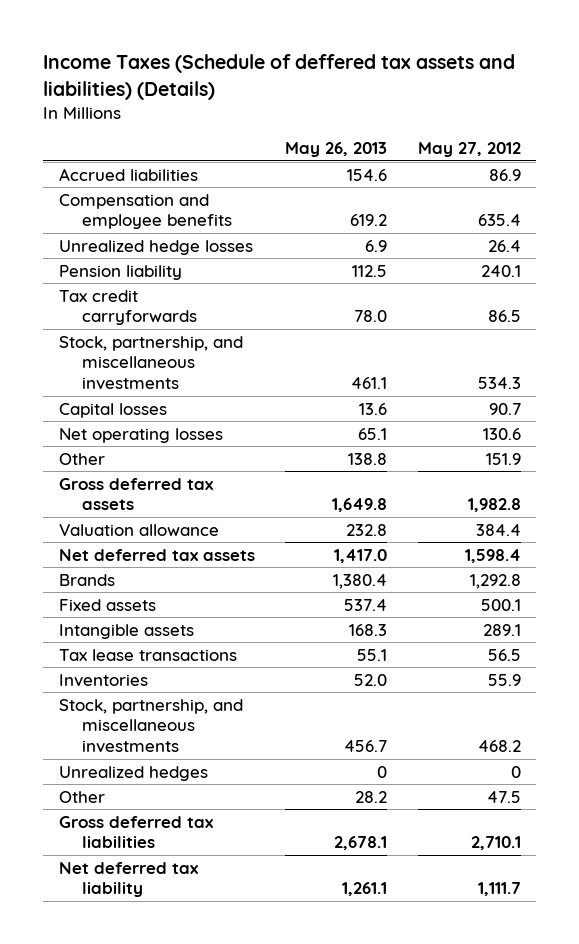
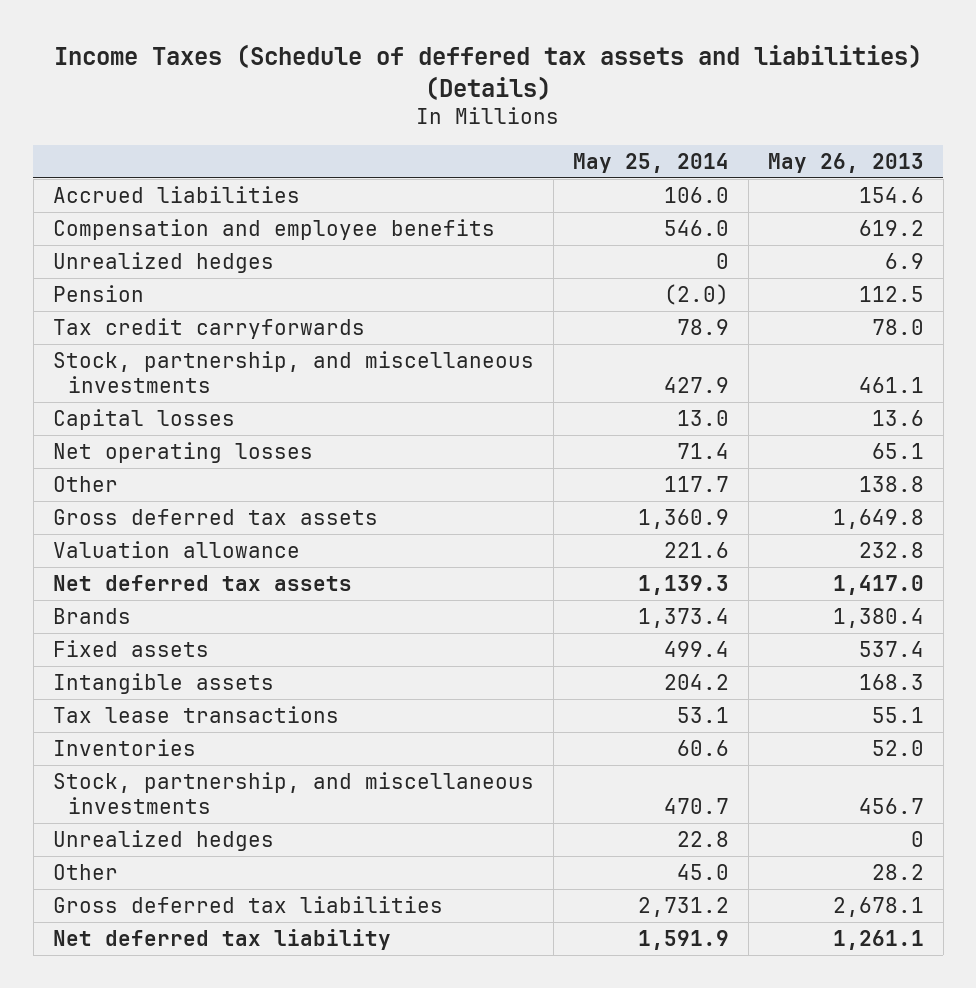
- | May 26, 2013 | May 27, 2012
+ | May 25, 2014 | May 26, 2013
- Unrealized hedge losses | 6.9 | 26.4
- Pension liability | 112.5 | 240.1
+ Unrealized hedges | 0 | 6.9
+ Pension | (2.0) | 112.5

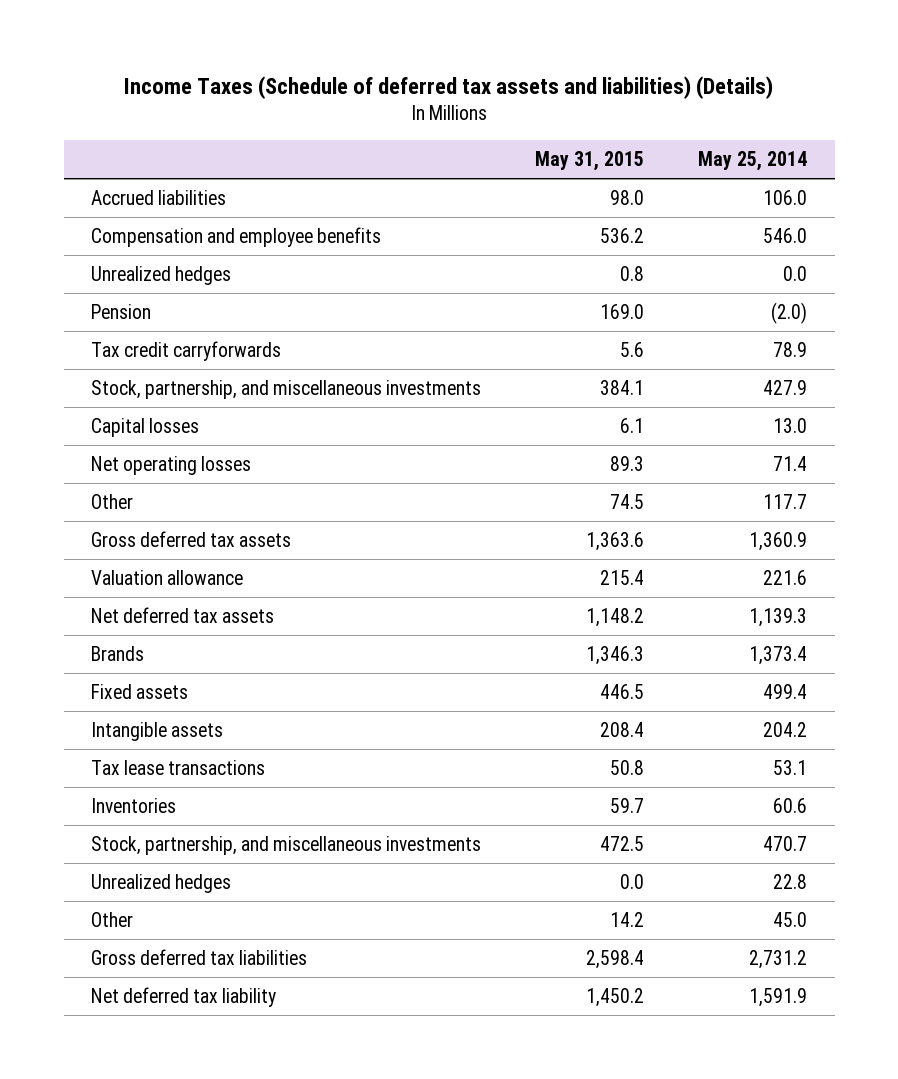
- Income Taxes (Schedule of deffered tax assets and liabilities) (Details)
+ Income Taxes (Schedule of deferred tax assets and liabilities) (Details)
- | May 25, 2014 | May 26, 2013
+ | May 31, 2015 | May 25, 2014
- Unrealized hedges | 0 | 6.9
+ Unrealized hedges | 0.8 | 0.0

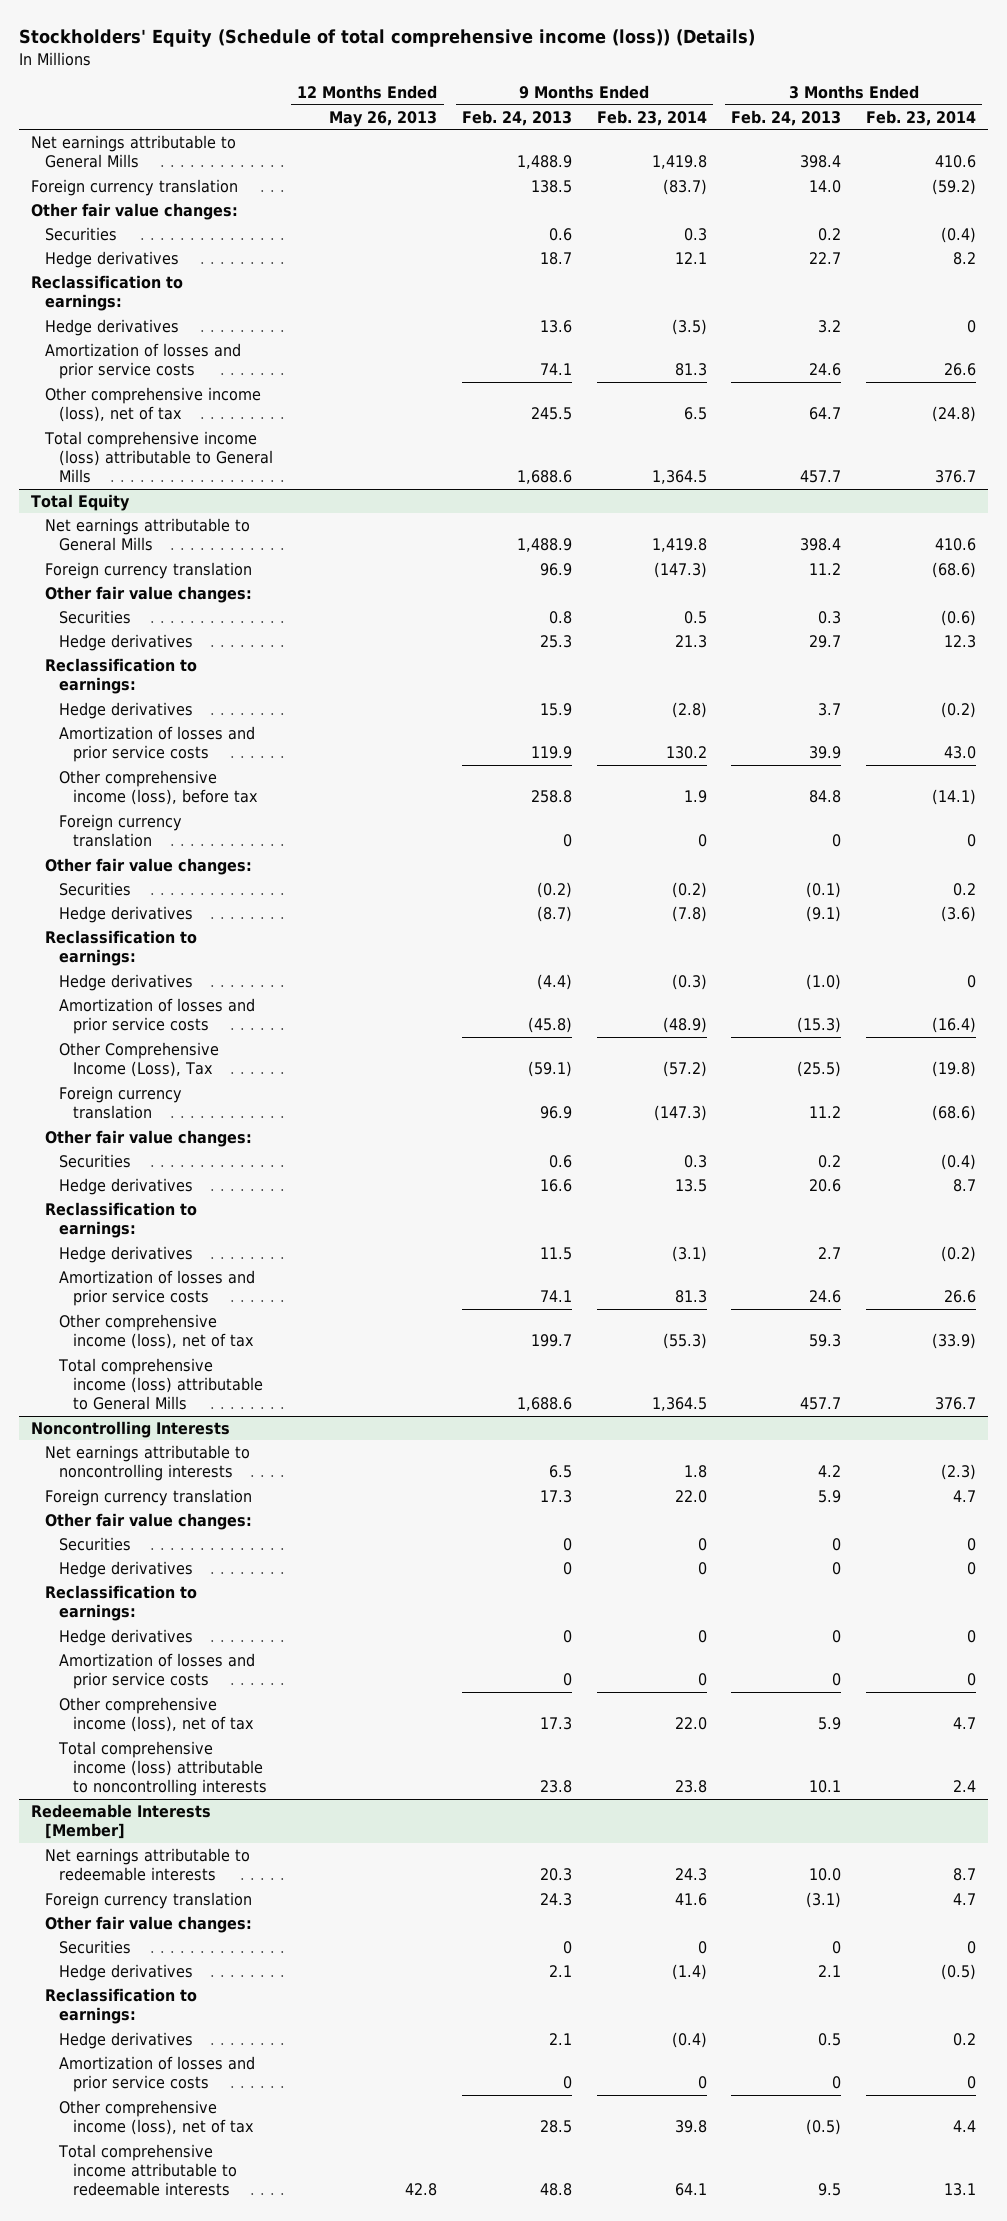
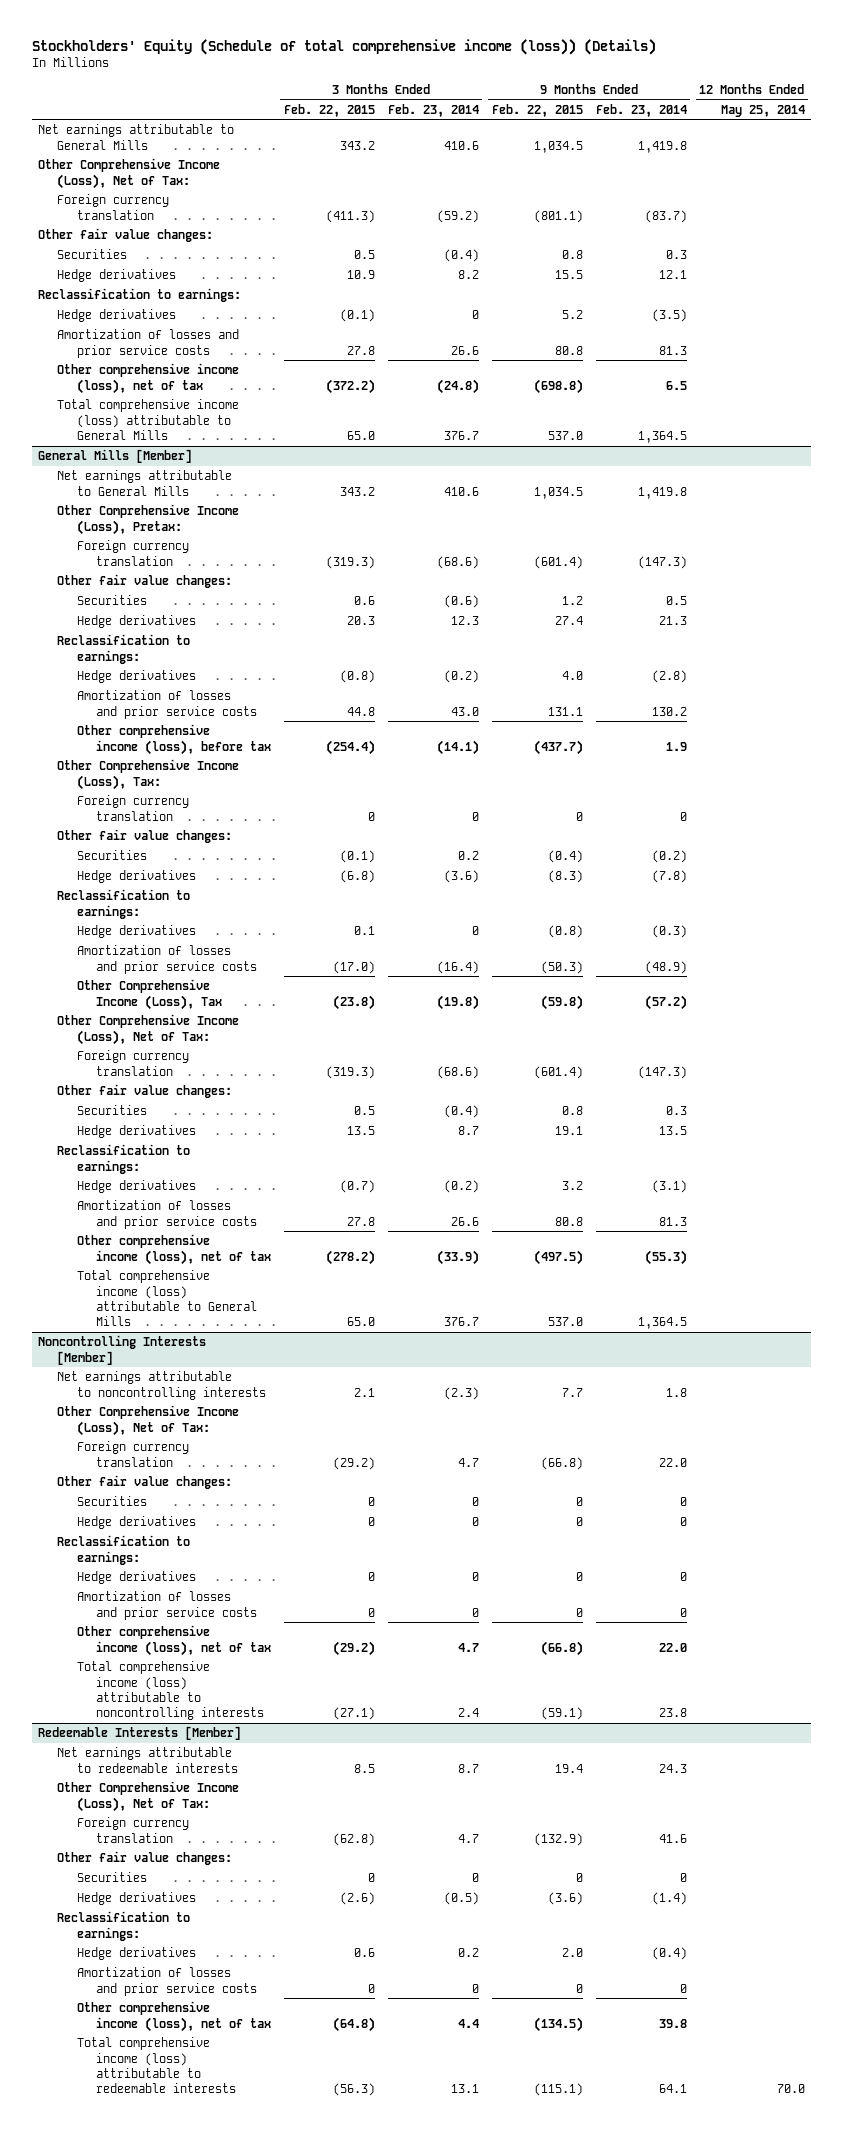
- | 12 Months Ended May 26, 2013 | 9 Months Ended Feb. 24, 2013 | 9 Months Ended Feb. 23, 2014 | 3 Months Ended Feb. 24, 2013 | 3 Months Ended Feb. 23, 2014
+ | 3 Months Ended Feb. 22, 2015 | 3 Months Ended Feb. 23, 2014 | 9 Months Ended Feb. 22, 2015 | 9 Months Ended Feb. 23, 2014 | 12 Months Ended May 25, 2014
+ Other Comprehensive Income (Loss), Net of Tax:
- Total Equity
+ General Mills [Member]
+ Other Comprehensive Income (Loss), Pretax:
+ Other Comprehensive Income (Loss), Tax:
+ Other Comprehensive Income (Loss), Net of Tax:
- Noncontrolling Interests
+ Noncontrolling Interests [Member]
+ Other Comprehensive Income (Loss), Net of Tax:
@ Redeemable Interests [Member]
+ Other Comprehensive Income (Loss), Net of Tax:
- Total comprehensive income attributable to redeemable interests | 42.8 | 48.8 | 64.1 | 9.5 | 13.1
+ Total comprehensive income (loss) attributable to redeemable interests | (56.3) | 13.1 | (115.1) | 64.1 | 70.0

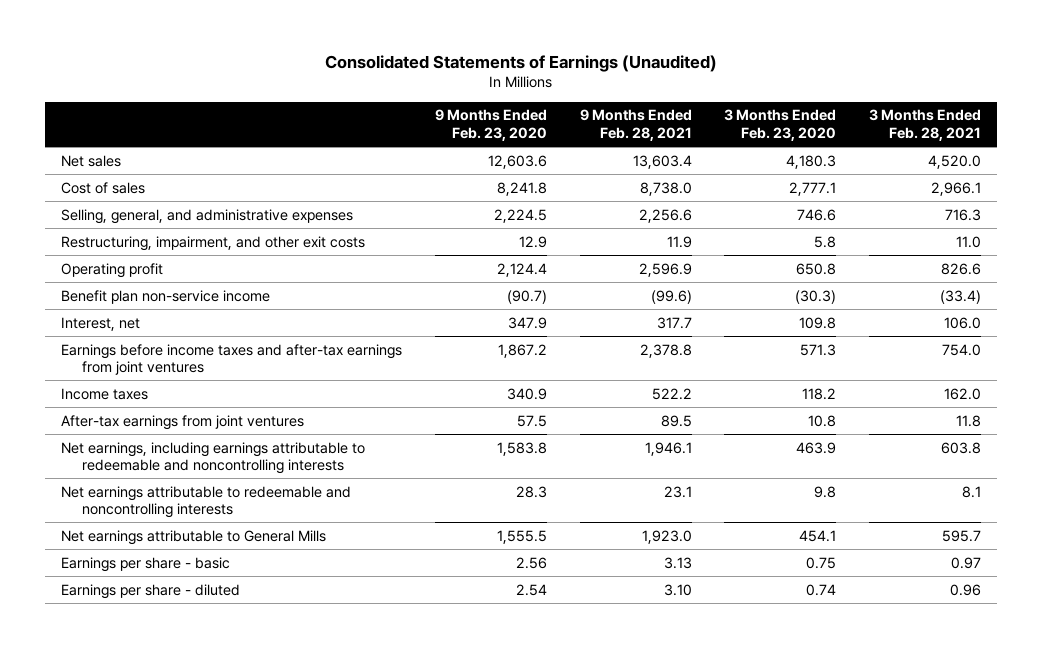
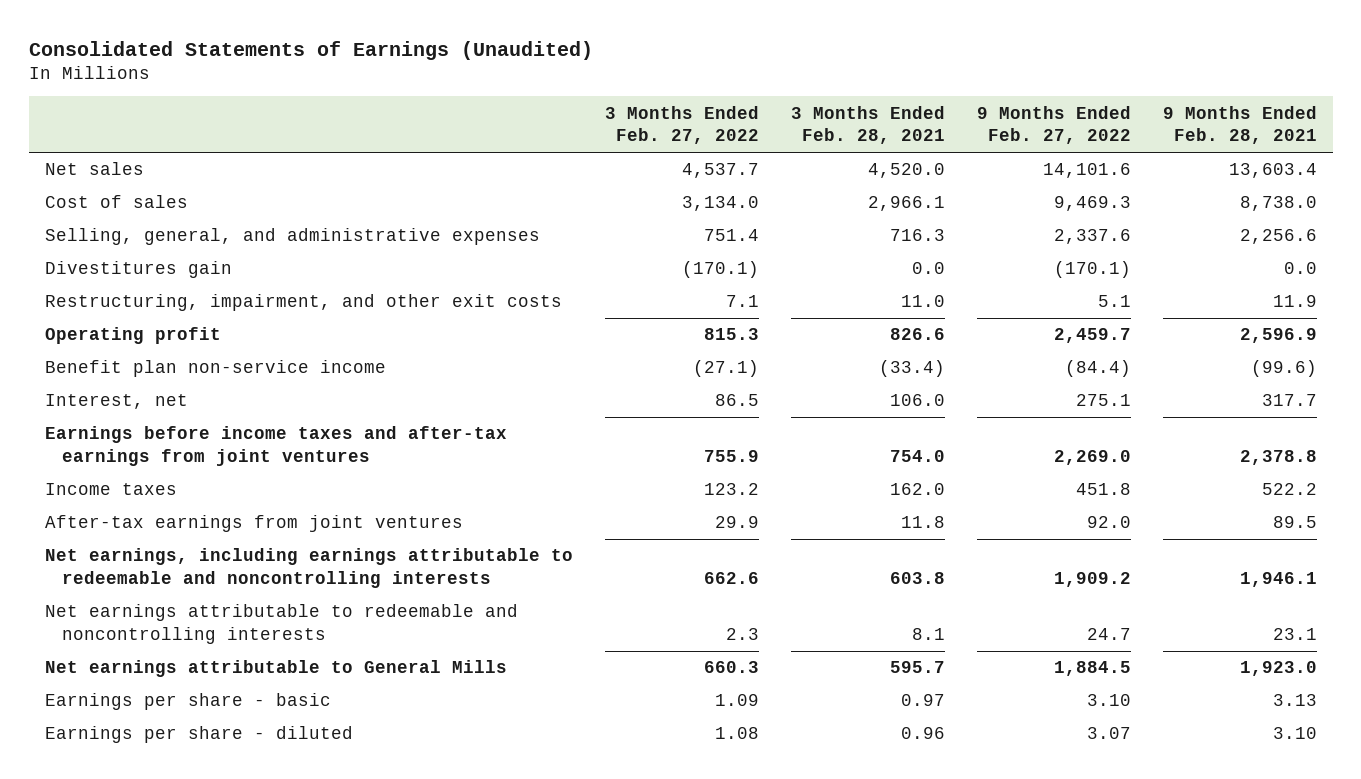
- | 9 Months Ended Feb. 23, 2020 | 9 Months Ended Feb. 28, 2021 | 3 Months Ended Feb. 23, 2020 | 3 Months Ended Feb. 28, 2021
+ | 3 Months Ended Feb. 27, 2022 | 3 Months Ended Feb. 28, 2021 | 9 Months Ended Feb. 27, 2022 | 9 Months Ended Feb. 28, 2021
+ Divestitures gain | (170.1) | 0.0 | (170.1) | 0.0

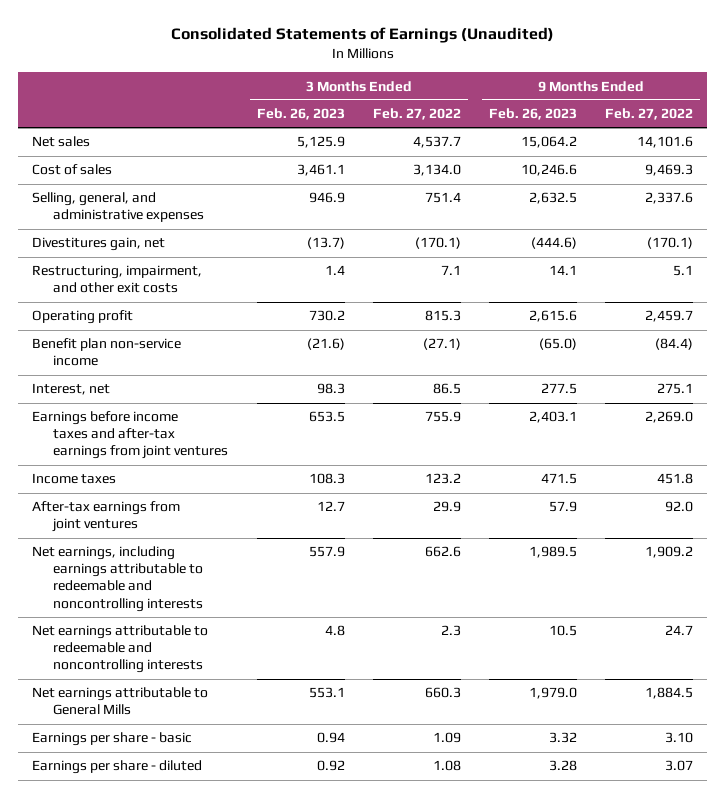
- | 3 Months Ended Feb. 27, 2022 | 3 Months Ended Feb. 28, 2021 | 9 Months Ended Feb. 27, 2022 | 9 Months Ended Feb. 28, 2021
+ | 3 Months Ended Feb. 26, 2023 | 3 Months Ended Feb. 27, 2022 | 9 Months Ended Feb. 26, 2023 | 9 Months Ended Feb. 27, 2022
- Divestitures gain | (170.1) | 0.0 | (170.1) | 0.0
+ Divestitures gain, net | (13.7) | (170.1) | (444.6) | (170.1)

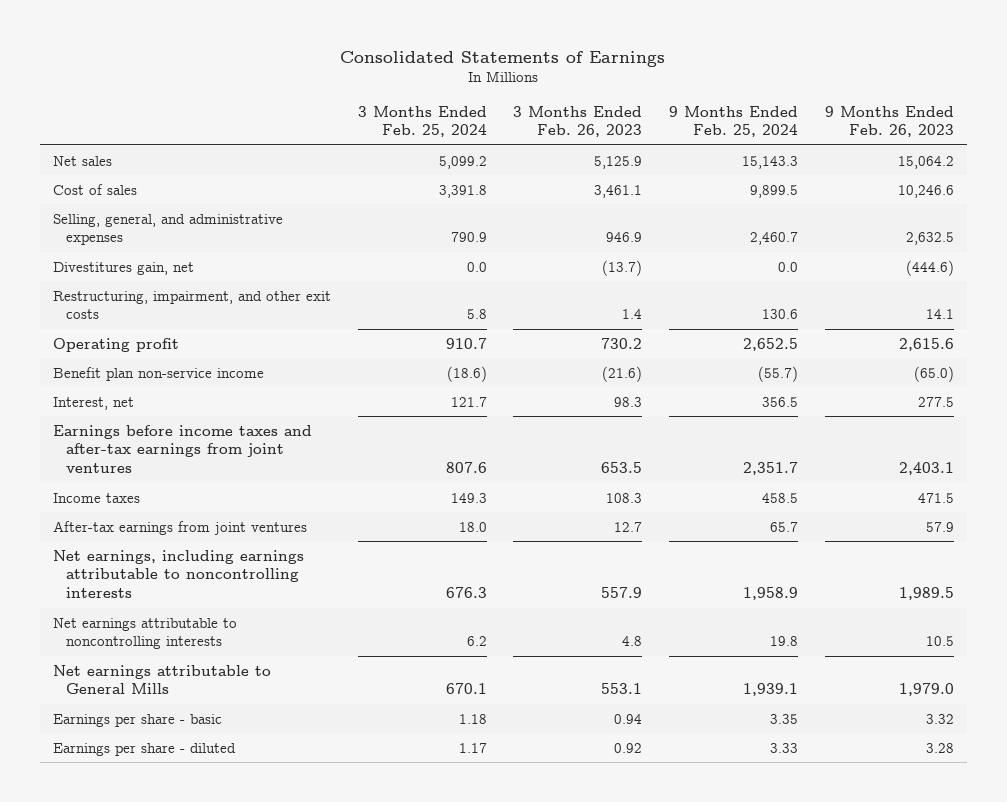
- Consolidated Statements of Earnings (Unaudited)
+ Consolidated Statements of Earnings
- | 3 Months Ended Feb. 26, 2023 | 3 Months Ended Feb. 27, 2022 | 9 Months Ended Feb. 26, 2023 | 9 Months Ended Feb. 27, 2022
+ | 3 Months Ended Feb. 25, 2024 | 3 Months Ended Feb. 26, 2023 | 9 Months Ended Feb. 25, 2024 | 9 Months Ended Feb. 26, 2023
- Net earnings, including earnings attributable to redeemable and noncontrolling interests | 557.9 | 662.6 | 1,989.5 | 1,909.2
- Net earnings attributable to redeemable and noncontrolling interests | 4.8 | 2.3 | 10.5 | 24.7
+ Net earnings, including earnings attributable to noncontrolling interests | 676.3 | 557.9 | 1,958.9 | 1,989.5
+ Net earnings attributable to noncontrolling interests | 6.2 | 4.8 | 19.8 | 10.5

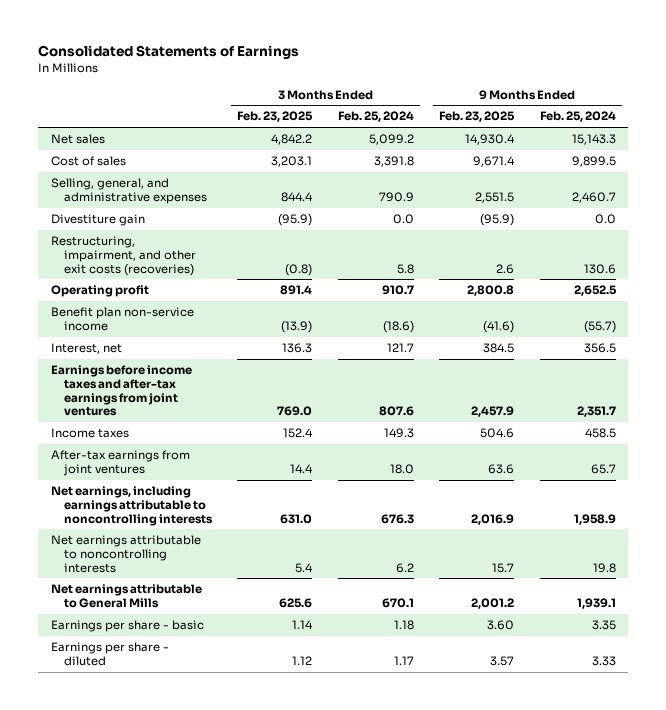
- | 3 Months Ended Feb. 25, 2024 | 3 Months Ended Feb. 26, 2023 | 9 Months Ended Feb. 25, 2024 | 9 Months Ended Feb. 26, 2023
+ | 3 Months Ended Feb. 23, 2025 | 3 Months Ended Feb. 25, 2024 | 9 Months Ended Feb. 23, 2025 | 9 Months Ended Feb. 25, 2024
- Divestitures gain, net | 0.0 | (13.7) | 0.0 | (444.6)
- Restructuring, impairment, and other exit costs | 5.8 | 1.4 | 130.6 | 14.1
+ Divestiture gain | (95.9) | 0.0 | (95.9) | 0.0
+ Restructuring, impairment, and other exit costs (recoveries) | (0.8) | 5.8 | 2.6 | 130.6

